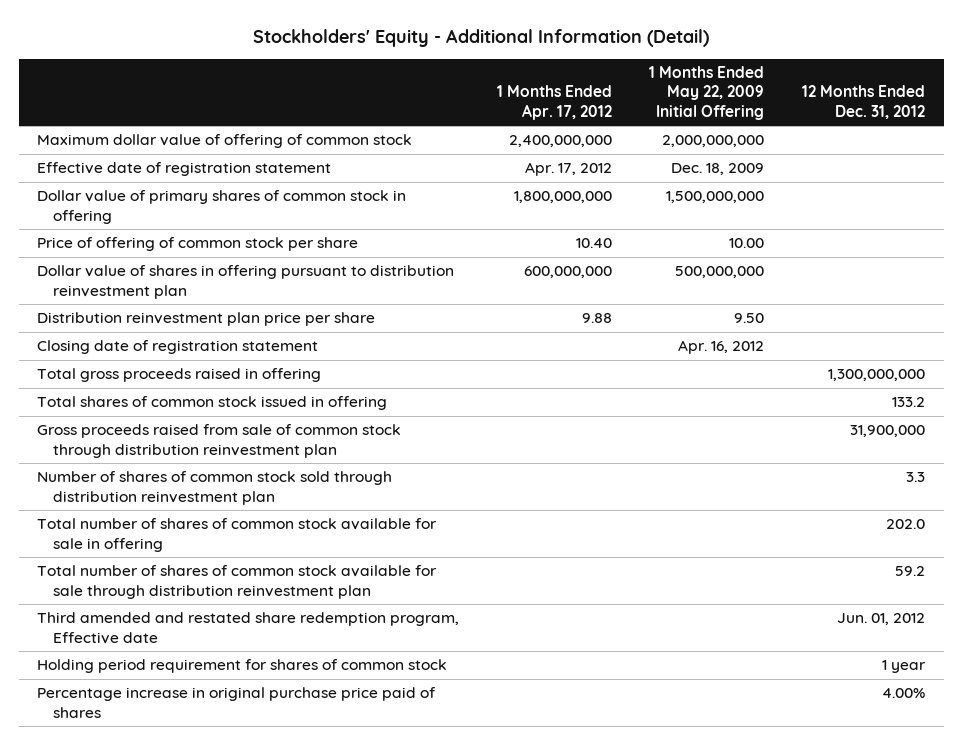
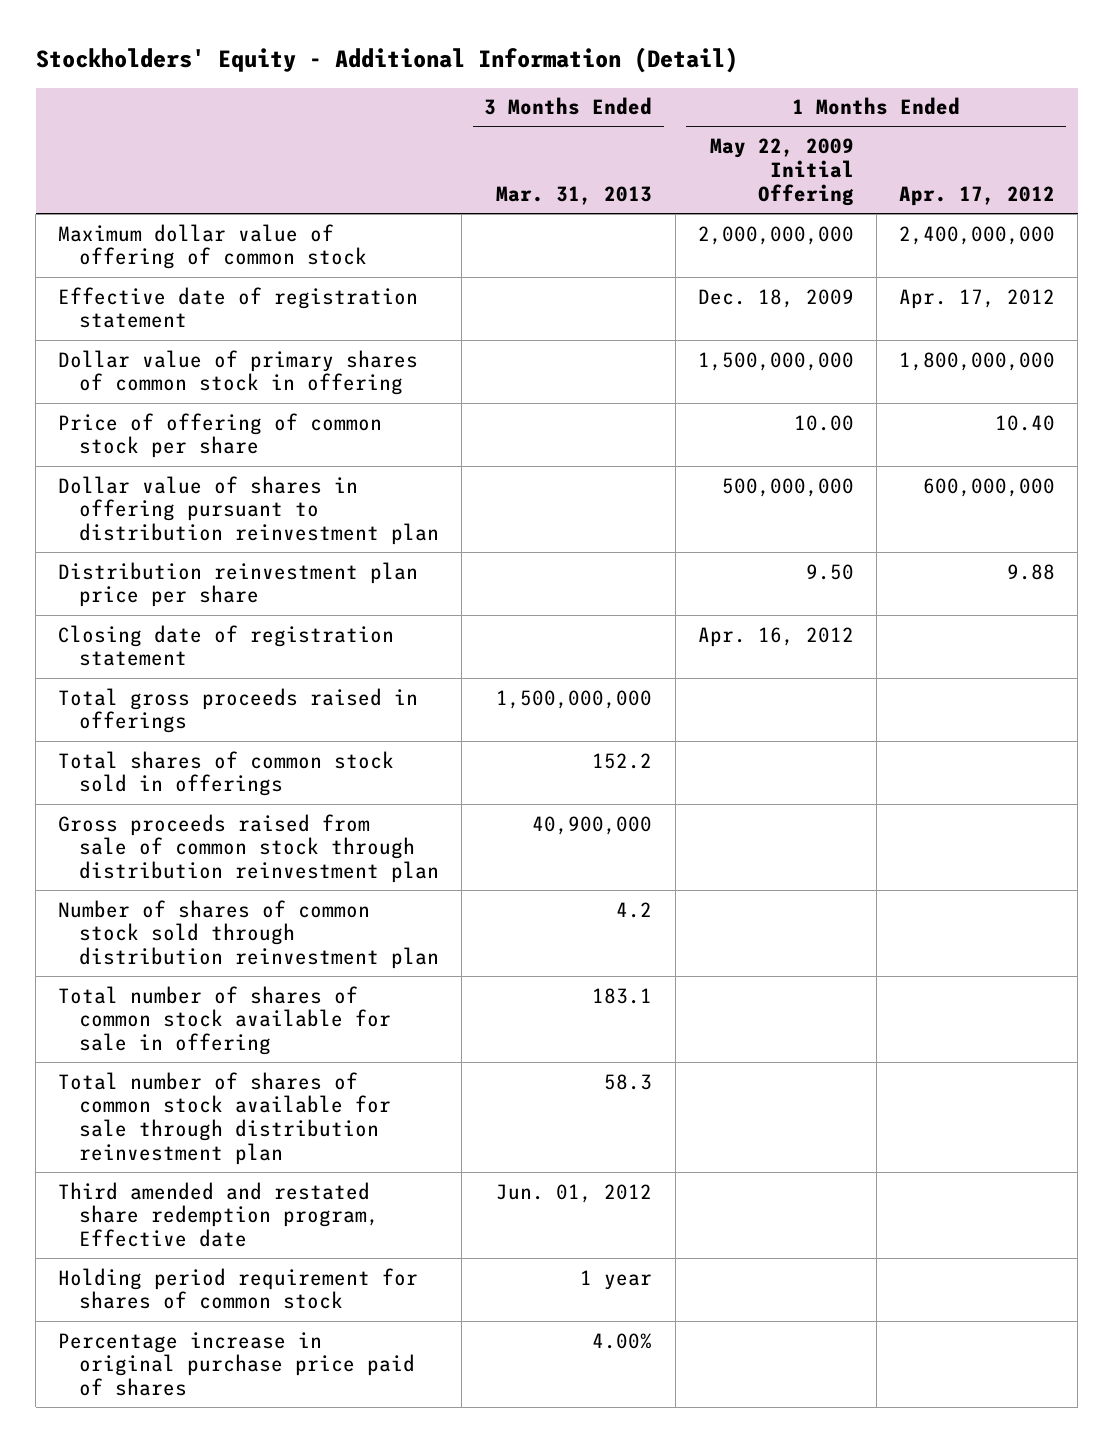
- | 1 Months Ended Apr. 17, 2012 | 1 Months Ended May 22, 2009 Initial Offering | 12 Months Ended Dec. 31, 2012
+ | 3 Months Ended Mar. 31, 2013 | 1 Months Ended May 22, 2009 Initial Offering | 1 Months Ended Apr. 17, 2012
- Total gross proceeds raised in offering | | | 1,300,000,000
- Total shares of common stock issued in offering | | | 133.2
+ Total gross proceeds raised in offerings | 1,500,000,000 | |
+ Total shares of common stock sold in offerings | 152.2 | |

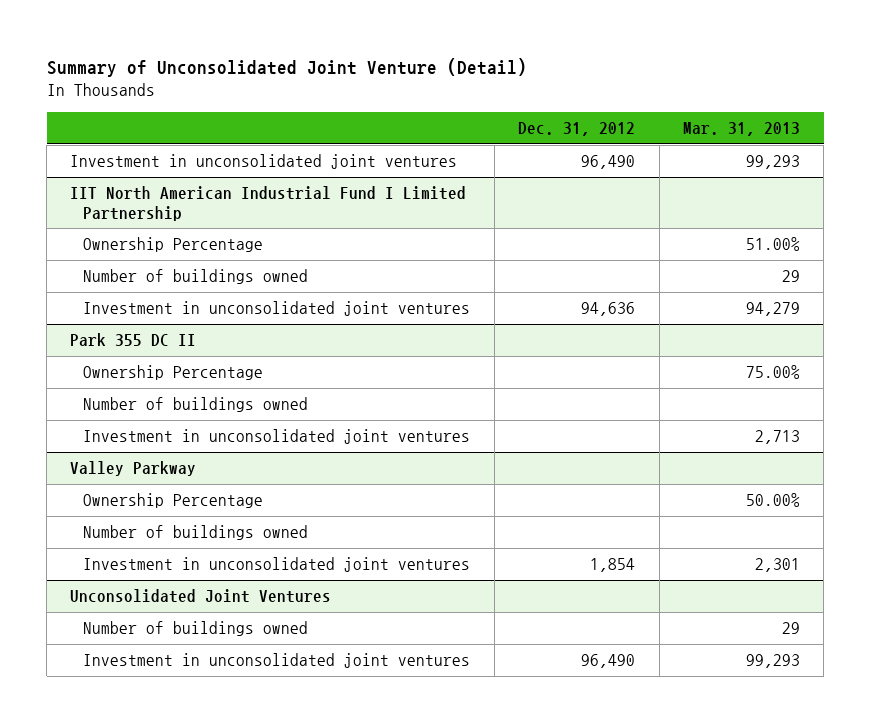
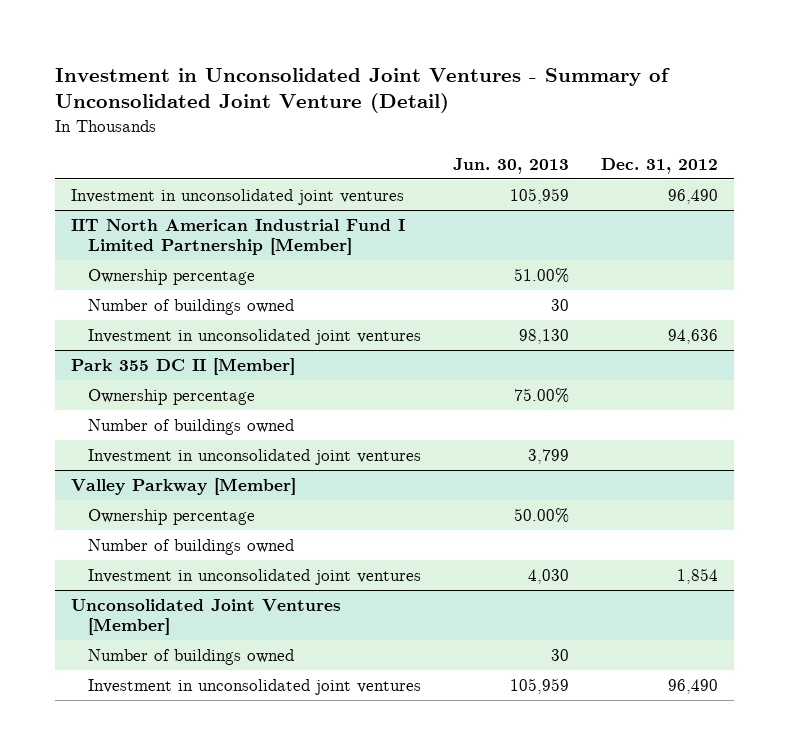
- Summary of Unconsolidated Joint Venture (Detail)
+ Investment in Unconsolidated Joint Ventures - Summary of Unconsolidated Joint Venture (Detail)
- | Dec. 31, 2012 | Mar. 31, 2013
+ | Jun. 30, 2013 | Dec. 31, 2012
- IIT North American Industrial Fund I Limited Partnership
- Ownership Percentage | | 51.00%
+ IIT North American Industrial Fund I Limited Partnership [Member]
+ Ownership percentage | 51.00% |
- Park 355 DC II
- Ownership Percentage | | 75.00%
+ Park 355 DC II [Member]
+ Ownership percentage | 75.00% |
- Valley Parkway
- Ownership Percentage | | 50.00%
+ Valley Parkway [Member]
+ Ownership percentage | 50.00% |
- Unconsolidated Joint Ventures
+ Unconsolidated Joint Ventures [Member]

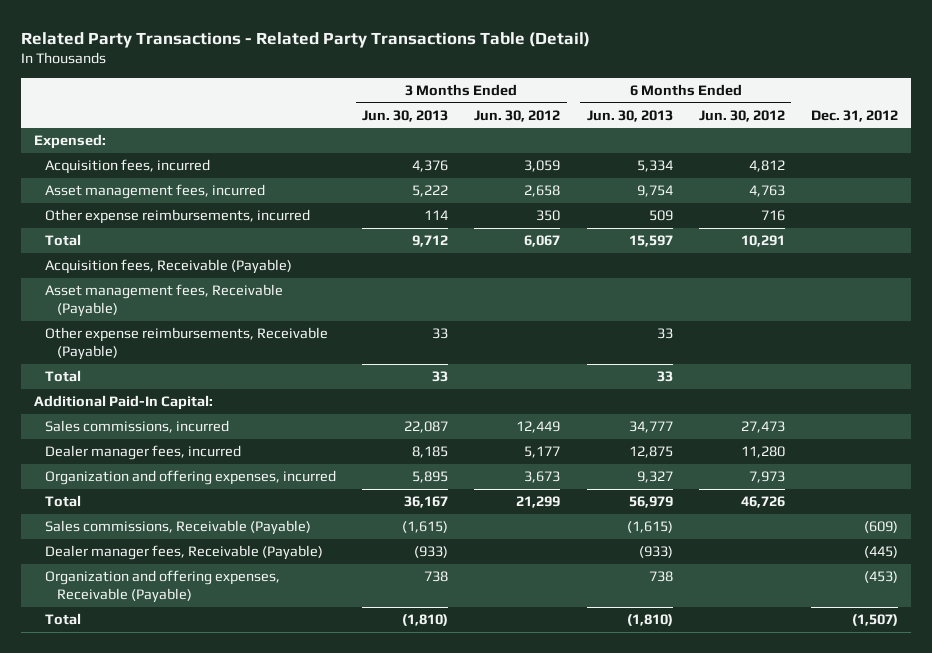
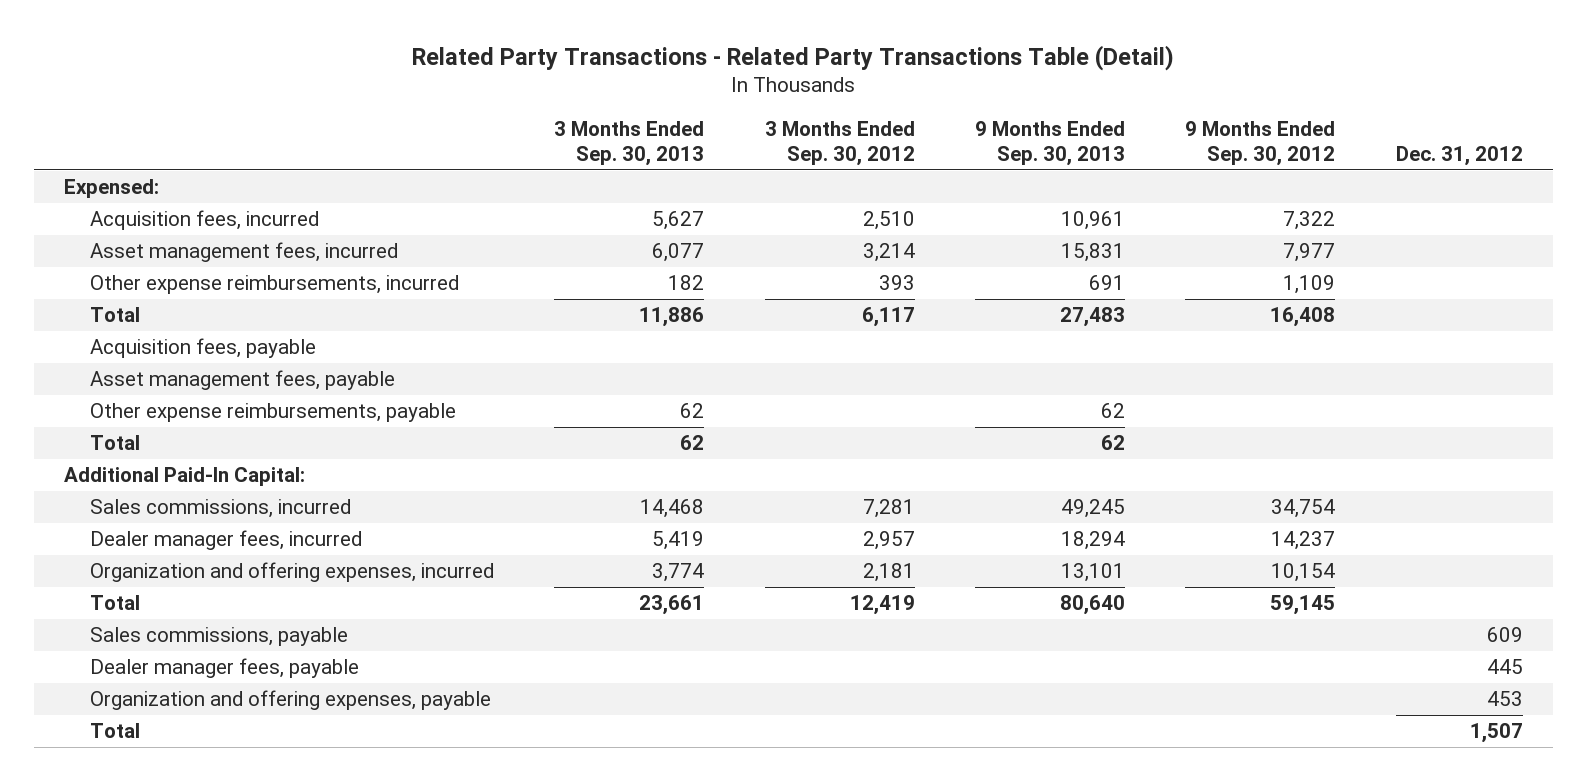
- | 3 Months Ended Jun. 30, 2013 | 3 Months Ended Jun. 30, 2012 | 6 Months Ended Jun. 30, 2013 | 6 Months Ended Jun. 30, 2012 | Dec. 31, 2012
+ | 3 Months Ended Sep. 30, 2013 | 3 Months Ended Sep. 30, 2012 | 9 Months Ended Sep. 30, 2013 | 9 Months Ended Sep. 30, 2012 | Dec. 31, 2012
- Acquisition fees, Receivable (Payable)
- Asset management fees, Receivable (Payable)
- Other expense reimbursements, Receivable (Payable) | 33 | | 33 | |
+ Acquisition fees, payable
+ Asset management fees, payable
+ Other expense reimbursements, payable | 62 | | 62 | |
- Sales commissions, Receivable (Payable) | (1,615) | | (1,615) | | (609)
- Dealer manager fees, Receivable (Payable) | (933) | | (933) | | (445)
- Organization and offering expenses, Receivable (Payable) | 738 | | 738 | | (453)
- Total | (1,810) | | (1,810) | | (1,507)
+ Sales commissions, payable | | | | | 609
+ Dealer manager fees, payable | | | | | 445
+ Organization and offering expenses, payable | | | | | 453
+ Total | | | | | 1,507

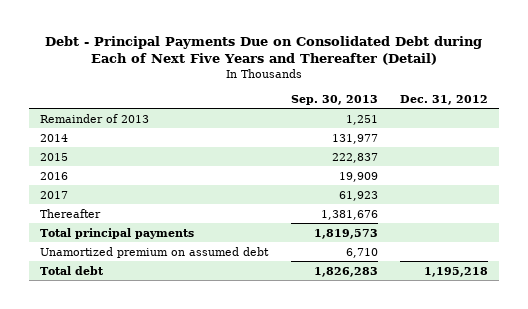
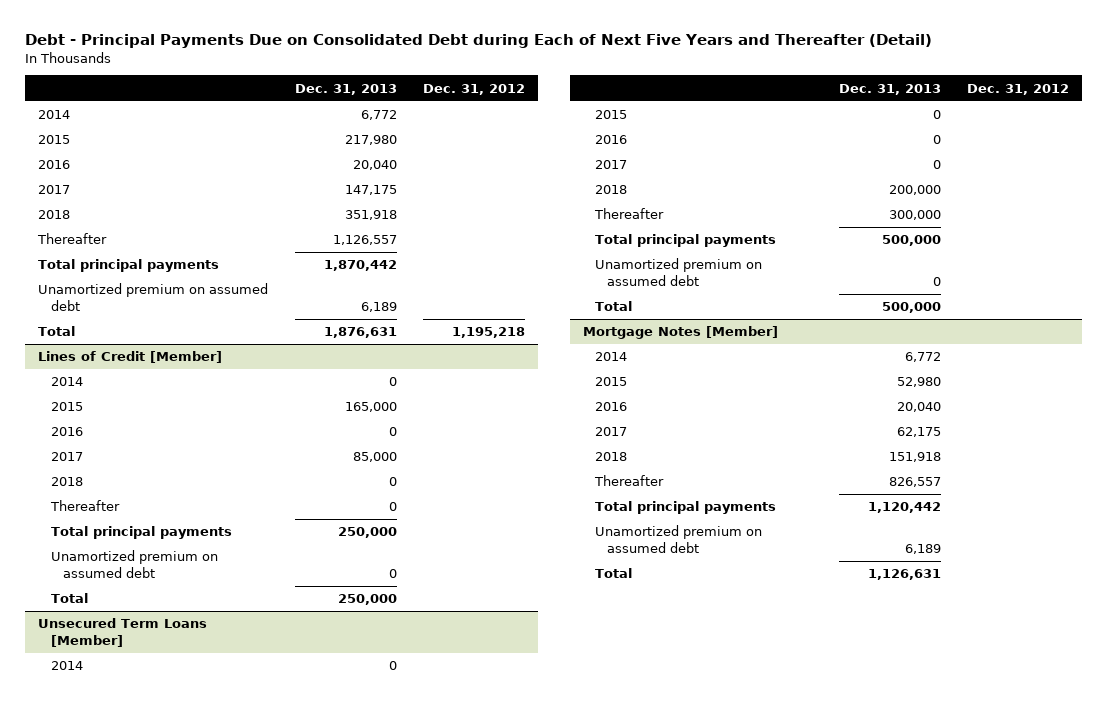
- | Sep. 30, 2013 | Dec. 31, 2012
+ | Dec. 31, 2013 | Dec. 31, 2012
- Remainder of 2013 | 1,251 |
+ 2018 | 351,918 |
- Total debt | 1,826,283 | 1,195,218
+ Total | 1,876,631 | 1,195,218
+ Lines of Credit [Member]
+ 2014 | 0 |
+ 2015 | 165,000 |
+ 2016 | 0 |
+ 2017 | 85,000 |
+ 2018 | 0 |
+ Thereafter | 0 |
+ Total principal payments | 250,000 |
+ Unamortized premium on assumed debt | 0 |
+ Total | 250,000 |
+ Unsecured Term Loans [Member]
+ 2014 | 0 |
+ 2015 | 0 |
+ 2016 | 0 |
+ 2017 | 0 |
+ 2018 | 200,000 |
+ Thereafter | 300,000 |
+ Total principal payments | 500,000 |
+ Unamortized premium on assumed debt | 0 |
+ Total | 500,000 |
+ Mortgage Notes [Member]
+ 2014 | 6,772 |
+ 2015 | 52,980 |
+ 2016 | 20,040 |
+ 2017 | 62,175 |
+ 2018 | 151,918 |
+ Thereafter | 826,557 |
+ Total principal payments | 1,120,442 |
+ Unamortized premium on assumed debt | 6,189 |
+ Total | 1,126,631 |

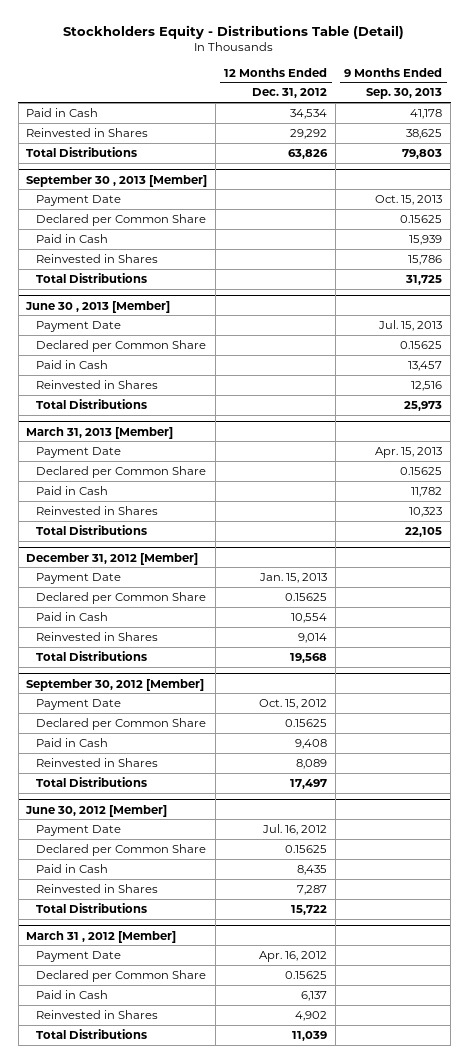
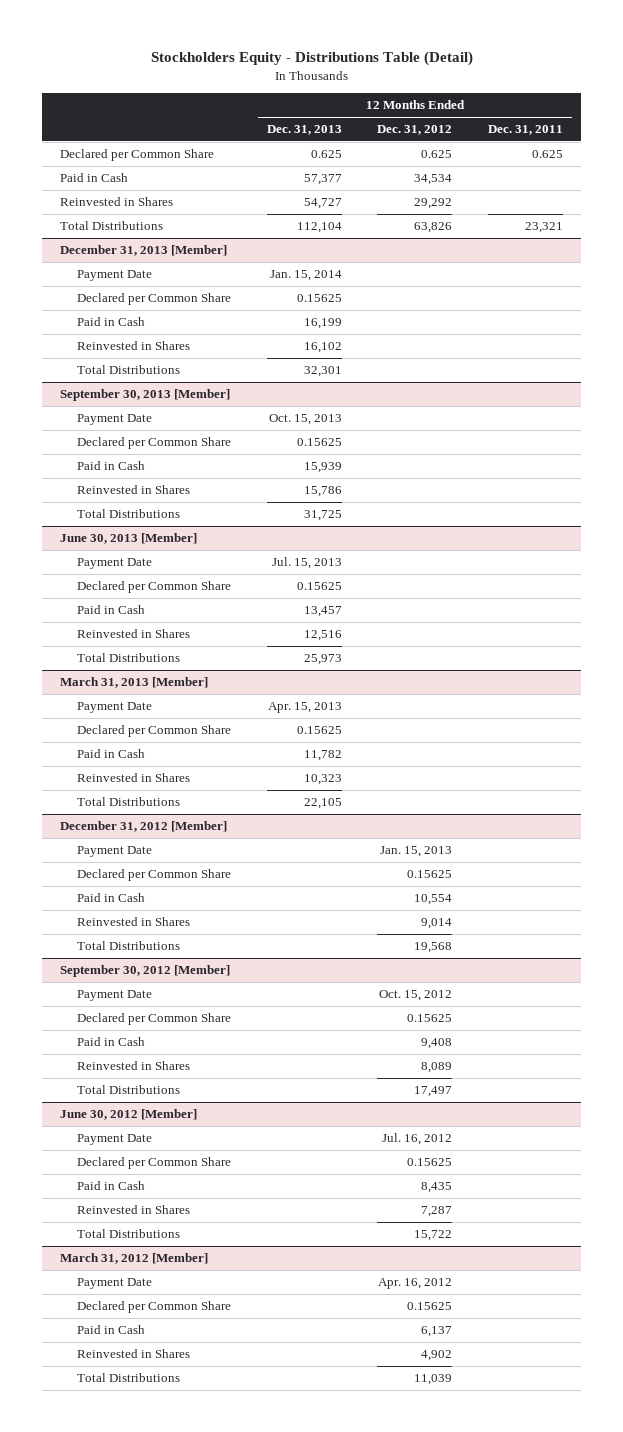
- | 12 Months Ended Dec. 31, 2012 | 9 Months Ended Sep. 30, 2013
+ | 12 Months Ended Dec. 31, 2013 | 12 Months Ended Dec. 31, 2012 | 12 Months Ended Dec. 31, 2011
+ Declared per Common Share | 0.625 | 0.625 | 0.625
- September 30 , 2013 [Member]
+ December 31, 2013 [Member]
+ Payment Date | Jan. 15, 2014 | |
+ Declared per Common Share | 0.15625 | |
+ Paid in Cash | 16,199 | |
+ Reinvested in Shares | 16,102 | |
+ Total Distributions | 32,301 | |
+ September 30, 2013 [Member]
- June 30 , 2013 [Member]
+ June 30, 2013 [Member]
- March 31 , 2012 [Member]
+ March 31, 2012 [Member]

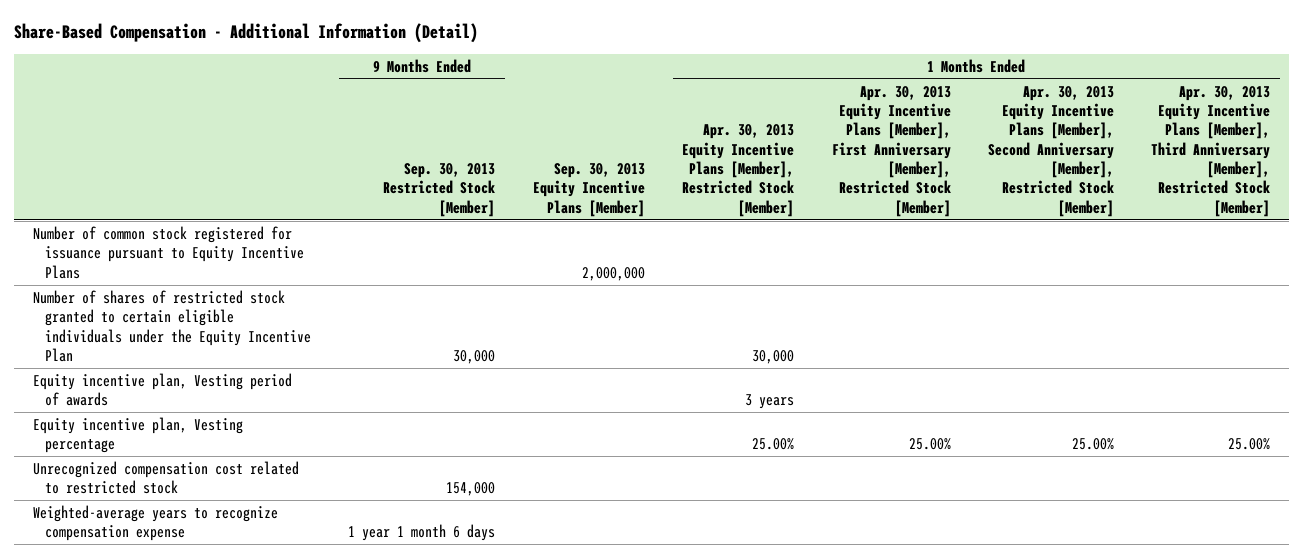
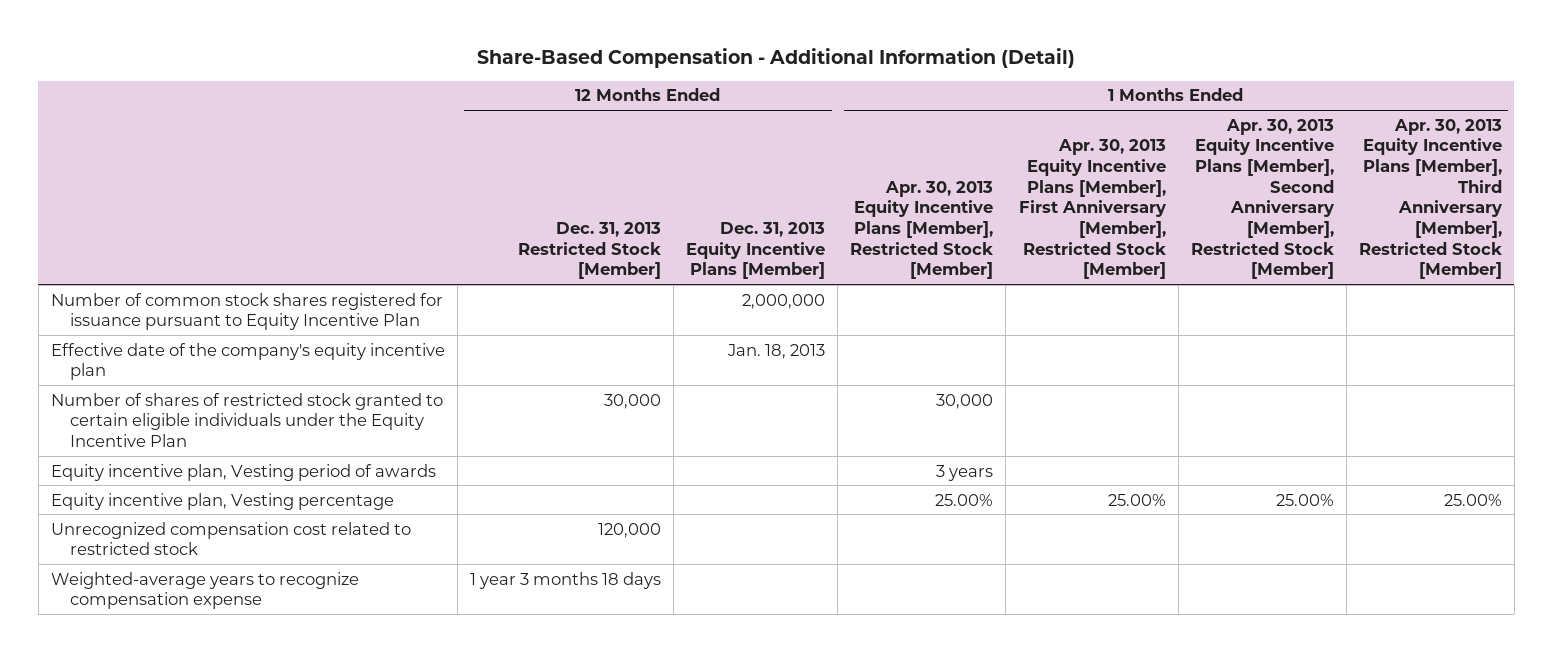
- | 9 Months Ended Sep. 30, 2013 Restricted Stock [Member] | Sep. 30, 2013 Equity Incentive Plans [Member] | 1 Months Ended Apr. 30, 2013 Equity Incentive Plans [Member], Restricted Stock [Member] | 1 Months Ended Apr. 30, 2013 Equity Incentive Plans [Member], First Anniversary [Member], Restricted Stock [Member] | 1 Months Ended Apr. 30, 2013 Equity Incentive Plans [Member], Second Anniversary [Member], Restricted Stock [Member] | 1 Months Ended Apr. 30, 2013 Equity Incentive Plans [Member], Third Anniversary [Member], Restricted Stock [Member]
+ | 12 Months Ended Dec. 31, 2013 Restricted Stock [Member] | 12 Months Ended Dec. 31, 2013 Equity Incentive Plans [Member] | 1 Months Ended Apr. 30, 2013 Equity Incentive Plans [Member], Restricted Stock [Member] | 1 Months Ended Apr. 30, 2013 Equity Incentive Plans [Member], First Anniversary [Member], Restricted Stock [Member] | 1 Months Ended Apr. 30, 2013 Equity Incentive Plans [Member], Second Anniversary [Member], Restricted Stock [Member] | 1 Months Ended Apr. 30, 2013 Equity Incentive Plans [Member], Third Anniversary [Member], Restricted Stock [Member]
- Number of common stock registered for issuance pursuant to Equity Incentive Plans | | 2,000,000 | | | |
+ Number of common stock shares registered for issuance pursuant to Equity Incentive Plan | | 2,000,000 | | | |
+ Effective date of the company's equity incentive plan | | Jan. 18, 2013 | | | |

